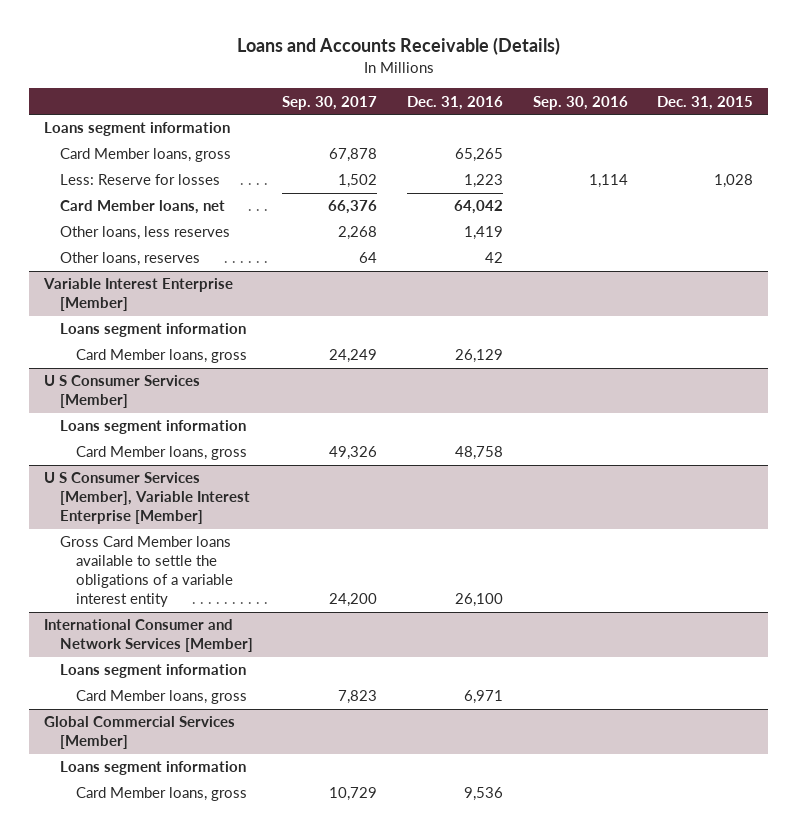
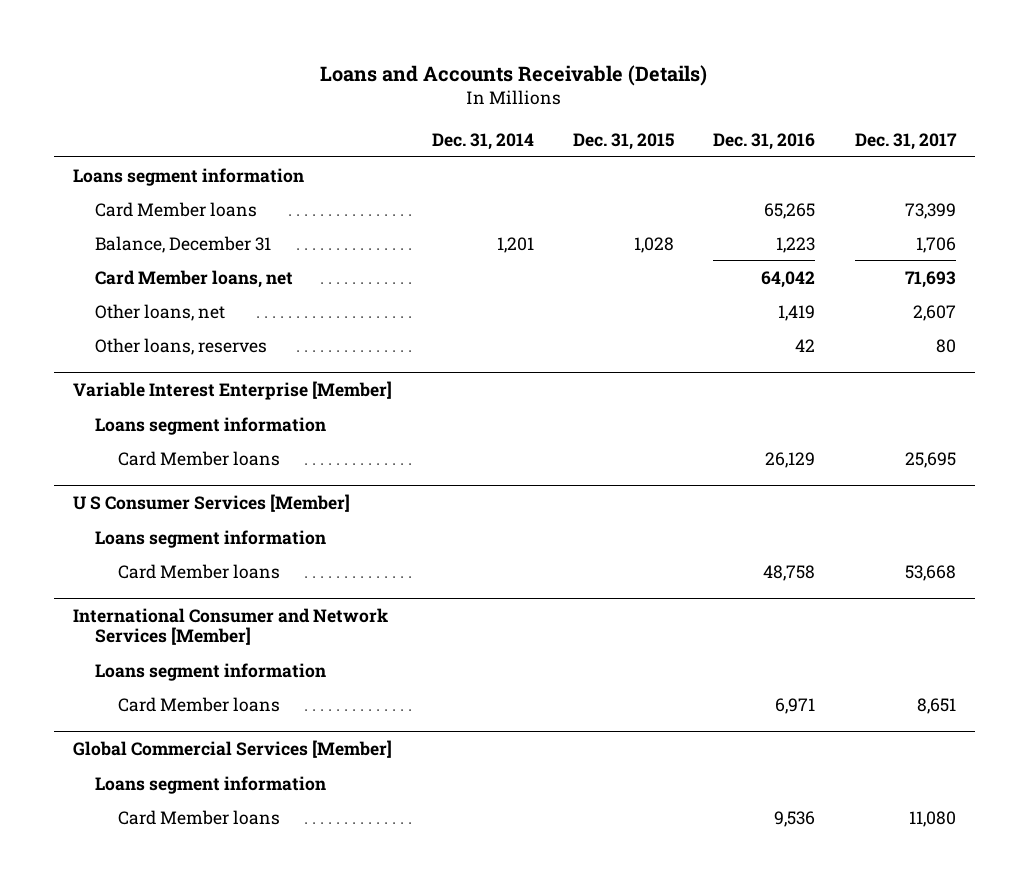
- | Sep. 30, 2017 | Dec. 31, 2016 | Sep. 30, 2016 | Dec. 31, 2015
+ | Dec. 31, 2014 | Dec. 31, 2015 | Dec. 31, 2016 | Dec. 31, 2017
- Card Member loans, gross | 67,878 | 65,265 | |
- Less: Reserve for losses | 1,502 | 1,223 | 1,114 | 1,028
+ Card Member loans | | | 65,265 | 73,399
+ Balance, December 31 | 1,201 | 1,028 | 1,223 | 1,706
- Other loans, less reserves | 2,268 | 1,419 | |
+ Other loans, net | | | 1,419 | 2,607
@ Variable Interest Enterprise [Member]
- Card Member loans, gross | 24,249 | 26,129 | |
+ Card Member loans | | | 26,129 | 25,695
@ U S Consumer Services [Member]
- Card Member loans, gross | 49,326 | 48,758 | |
- U S Consumer Services [Member], Variable Interest Enterprise [Member]
- Gross Card Member loans available to settle the obligations of a variable interest entity | 24,200 | 26,100 | |
@ U S Consumer Services [Member]
+ Card Member loans | | | 48,758 | 53,668
@ International Consumer and Network Services [Member]
- Card Member loans, gross | 7,823 | 6,971 | |
+ Card Member loans | | | 6,971 | 8,651
@ Global Commercial Services [Member]
- Card Member loans, gross | 10,729 | 9,536 | |
+ Card Member loans | | | 9,536 | 11,080

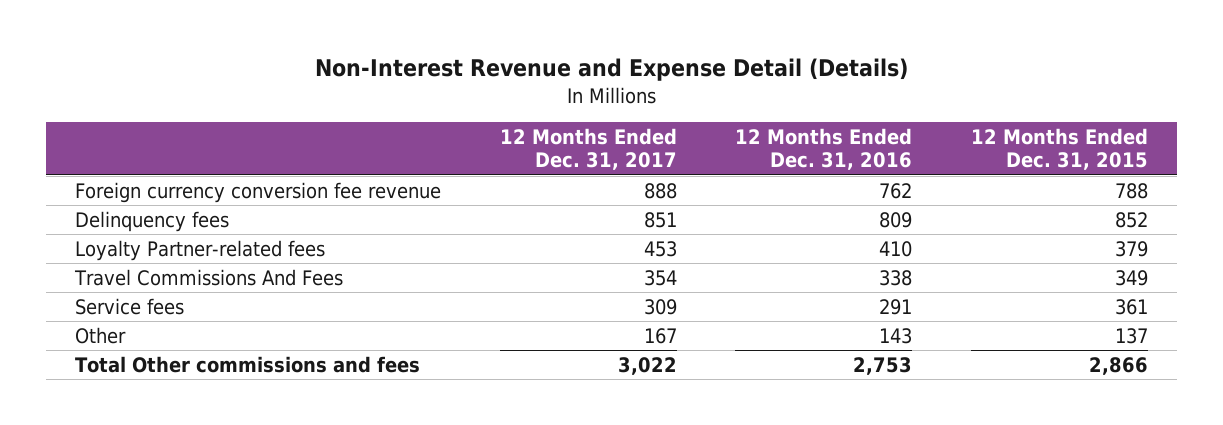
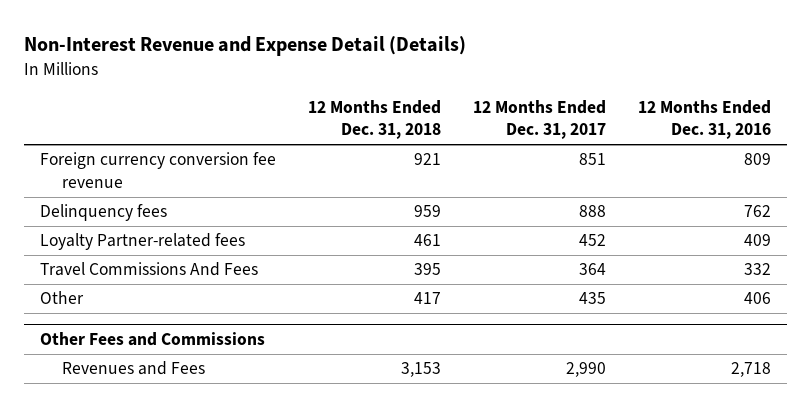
- | 12 Months Ended Dec. 31, 2017 | 12 Months Ended Dec. 31, 2016 | 12 Months Ended Dec. 31, 2015
+ | 12 Months Ended Dec. 31, 2018 | 12 Months Ended Dec. 31, 2017 | 12 Months Ended Dec. 31, 2016
- Foreign currency conversion fee revenue | 888 | 762 | 788
- Delinquency fees | 851 | 809 | 852
- Loyalty Partner-related fees | 453 | 410 | 379
- Travel Commissions And Fees | 354 | 338 | 349
- Service fees | 309 | 291 | 361
- Other | 167 | 143 | 137
- Total Other commissions and fees | 3,022 | 2,753 | 2,866
+ Foreign currency conversion fee revenue | 921 | 851 | 809
+ Delinquency fees | 959 | 888 | 762
+ Loyalty Partner-related fees | 461 | 452 | 409
+ Travel Commissions And Fees | 395 | 364 | 332
+ Other | 417 | 435 | 406
+ Other Fees and Commissions
+ Revenues and Fees | 3,153 | 2,990 | 2,718

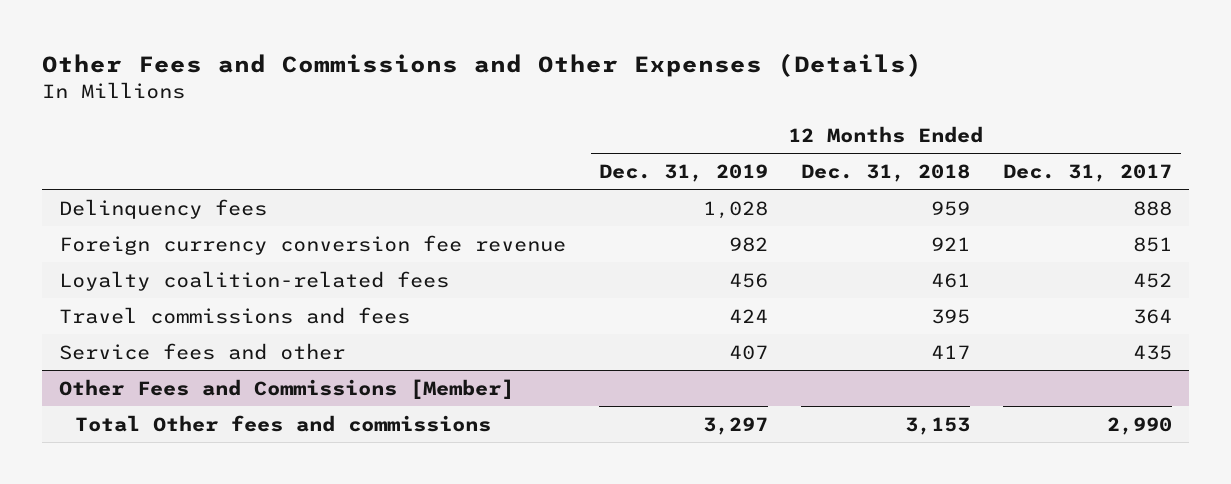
- Non-Interest Revenue and Expense Detail (Details)
+ Other Fees and Commissions and Other Expenses (Details)
- | 12 Months Ended Dec. 31, 2018 | 12 Months Ended Dec. 31, 2017 | 12 Months Ended Dec. 31, 2016
+ | 12 Months Ended Dec. 31, 2019 | 12 Months Ended Dec. 31, 2018 | 12 Months Ended Dec. 31, 2017
- Loyalty Partner-related fees | 461 | 452 | 409
- Travel Commissions And Fees | 395 | 364 | 332
- Other | 417 | 435 | 406
- Other Fees and Commissions
- Revenues and Fees | 3,153 | 2,990 | 2,718
moved down: Foreign currency conversion fee revenue | 982 | 921 | 851
+ Loyalty coalition-related fees | 456 | 461 | 452
+ Travel commissions and fees | 424 | 395 | 364
+ Service fees and other | 407 | 417 | 435
+ Other Fees and Commissions [Member]
+ Total Other fees and commissions | 3,297 | 3,153 | 2,990

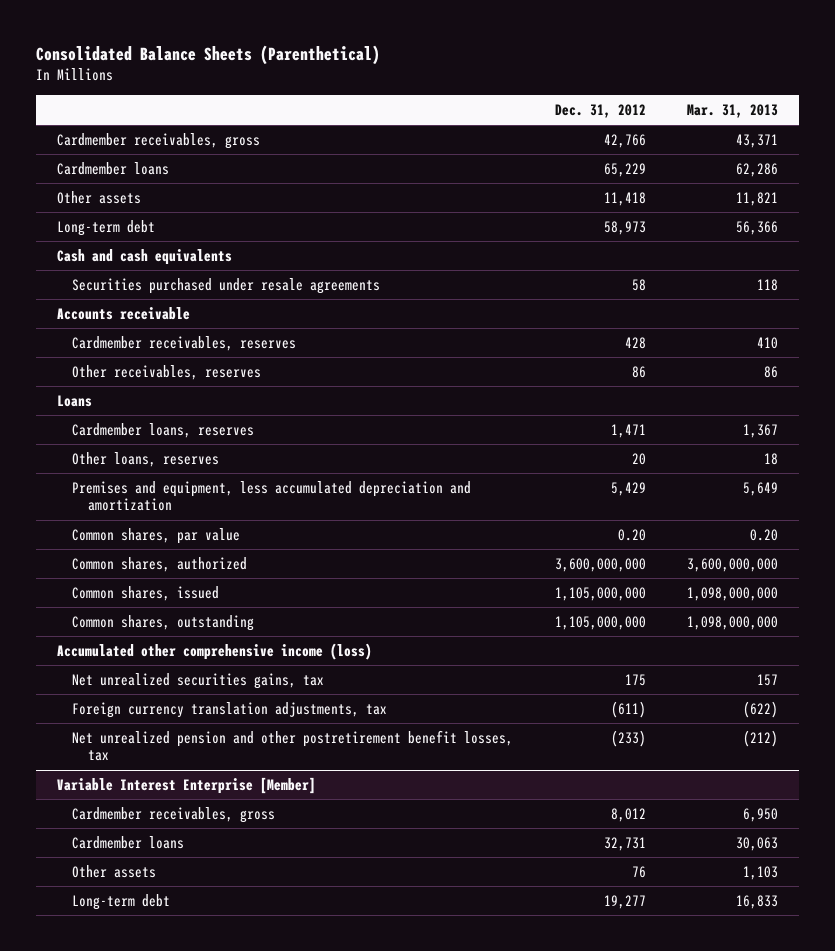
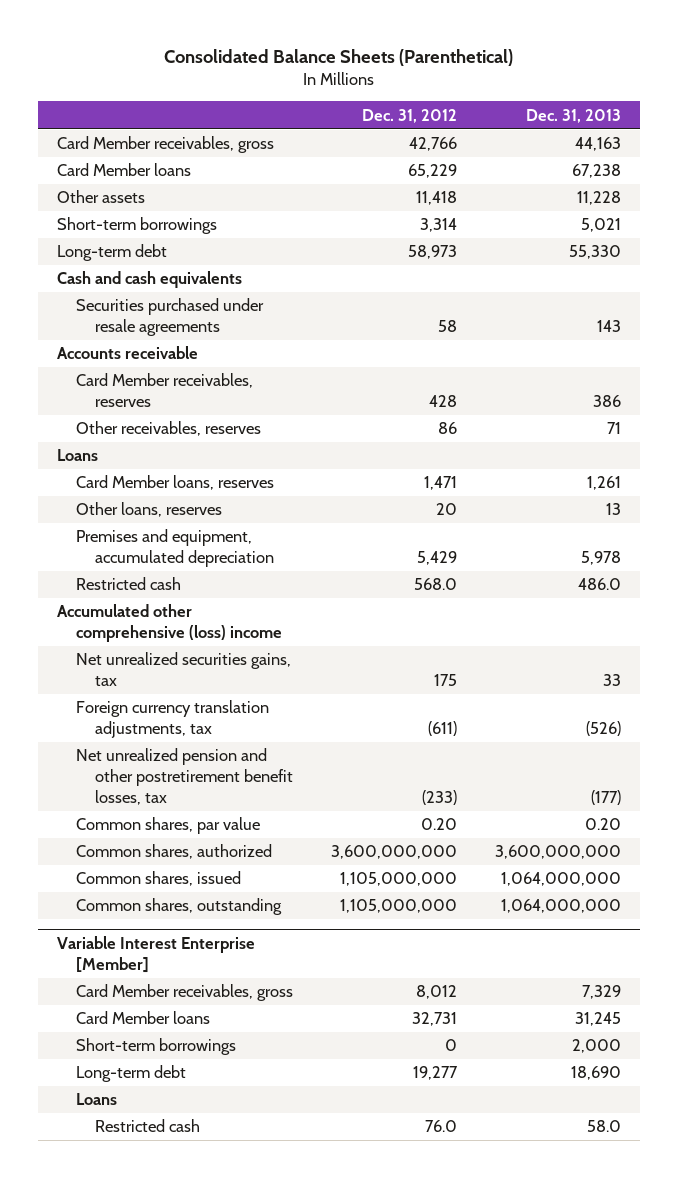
- | Dec. 31, 2012 | Mar. 31, 2013
+ | Dec. 31, 2012 | Dec. 31, 2013
- Cardmember receivables, gross | 42,766 | 43,371
- Cardmember loans | 65,229 | 62,286
+ Card Member receivables, gross | 42,766 | 44,163
+ Card Member loans | 65,229 | 67,238
+ Short-term borrowings | 3,314 | 5,021
- Cardmember receivables, reserves | 428 | 410
+ Card Member receivables, reserves | 428 | 386
- Cardmember loans, reserves | 1,471 | 1,367
+ Card Member loans, reserves | 1,471 | 1,261
- Premises and equipment, less accumulated depreciation and amortization | 5,429 | 5,649
+ Premises and equipment, accumulated depreciation | 5,429 | 5,978
+ Restricted cash | 568.0 | 486.0
+ Accumulated other comprehensive (loss) income
moved up: Net unrealized securities gains, tax | 175 | 33
moved up: Foreign currency translation adjustments, tax | (611) | (526)
moved up: Net unrealized pension and other postretirement benefit losses, tax | (233) | (177)
- Accumulated other comprehensive income (loss)
@ Variable Interest Enterprise [Member]
- Cardmember receivables, gross | 8,012 | 6,950
- Cardmember loans | 32,731 | 30,063
- Other assets | 76 | 1,103
+ Card Member receivables, gross | 8,012 | 7,329
+ Card Member loans | 32,731 | 31,245
+ Short-term borrowings | 0 | 2,000
+ Loans
+ Restricted cash | 76.0 | 58.0

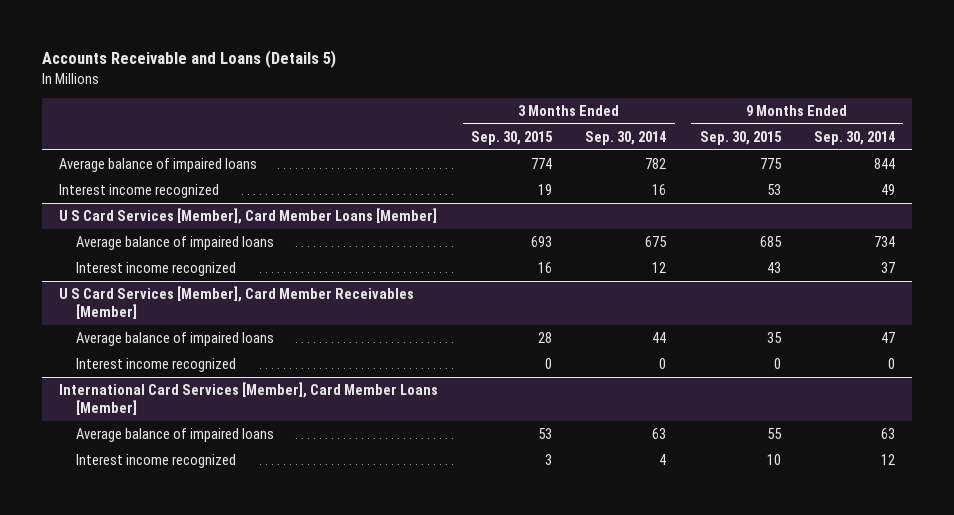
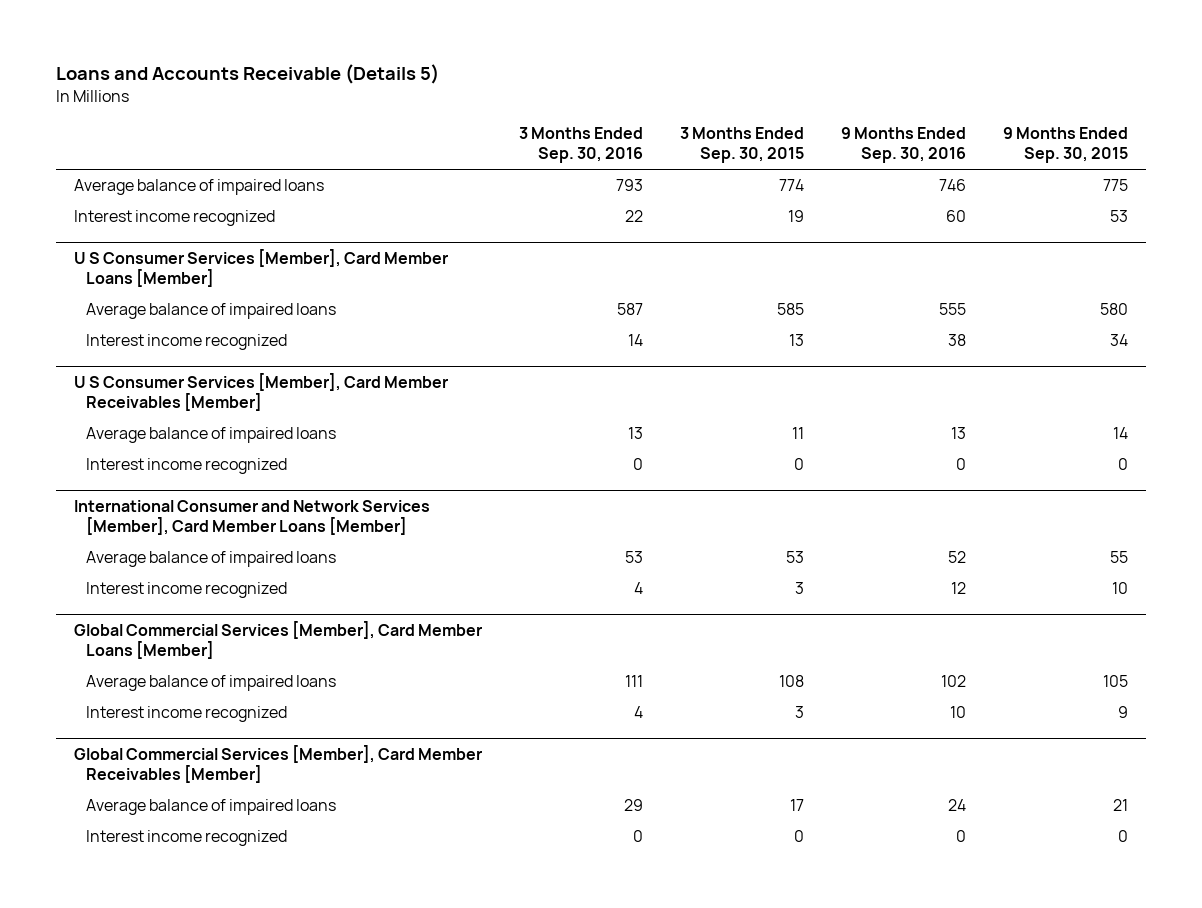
- Accounts Receivable and Loans (Details 5)
+ Loans and Accounts Receivable (Details 5)
- | 3 Months Ended Sep. 30, 2015 | 3 Months Ended Sep. 30, 2014 | 9 Months Ended Sep. 30, 2015 | 9 Months Ended Sep. 30, 2014
+ | 3 Months Ended Sep. 30, 2016 | 3 Months Ended Sep. 30, 2015 | 9 Months Ended Sep. 30, 2016 | 9 Months Ended Sep. 30, 2015
- U S Card Services [Member], Card Member Loans [Member]
- Average balance of impaired loans | 693 | 675 | 685 | 734
- Interest income recognized | 16 | 12 | 43 | 37
- U S Card Services [Member], Card Member Receivables [Member]
- Average balance of impaired loans | 28 | 44 | 35 | 47
+ U S Consumer Services [Member], Card Member Loans [Member]
+ Average balance of impaired loans | 587 | 585 | 555 | 580
+ Interest income recognized | 14 | 13 | 38 | 34
+ U S Consumer Services [Member], Card Member Receivables [Member]
+ Average balance of impaired loans | 13 | 11 | 13 | 14
- International Card Services [Member], Card Member Loans [Member]
+ International Consumer and Network Services [Member], Card Member Loans [Member]
+ Global Commercial Services [Member], Card Member Loans [Member]
+ Average balance of impaired loans | 111 | 108 | 102 | 105
+ Interest income recognized | 4 | 3 | 10 | 9
+ Global Commercial Services [Member], Card Member Receivables [Member]
+ Average balance of impaired loans | 29 | 17 | 24 | 21
+ Interest income recognized | 0 | 0 | 0 | 0

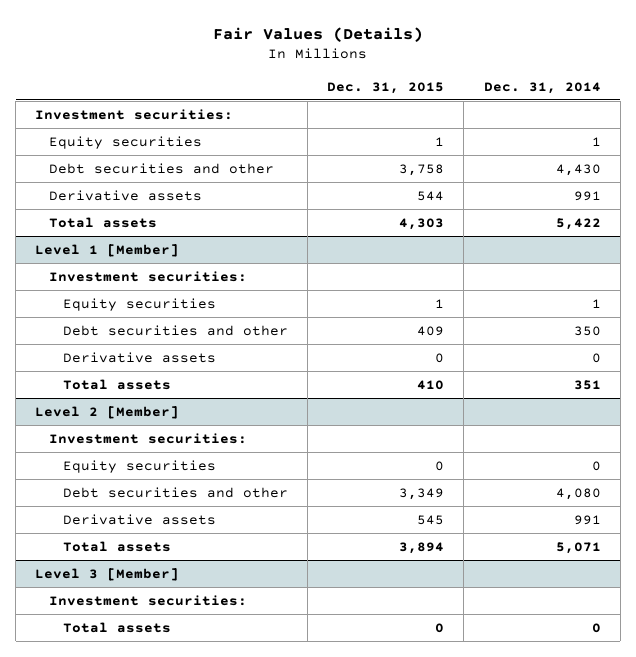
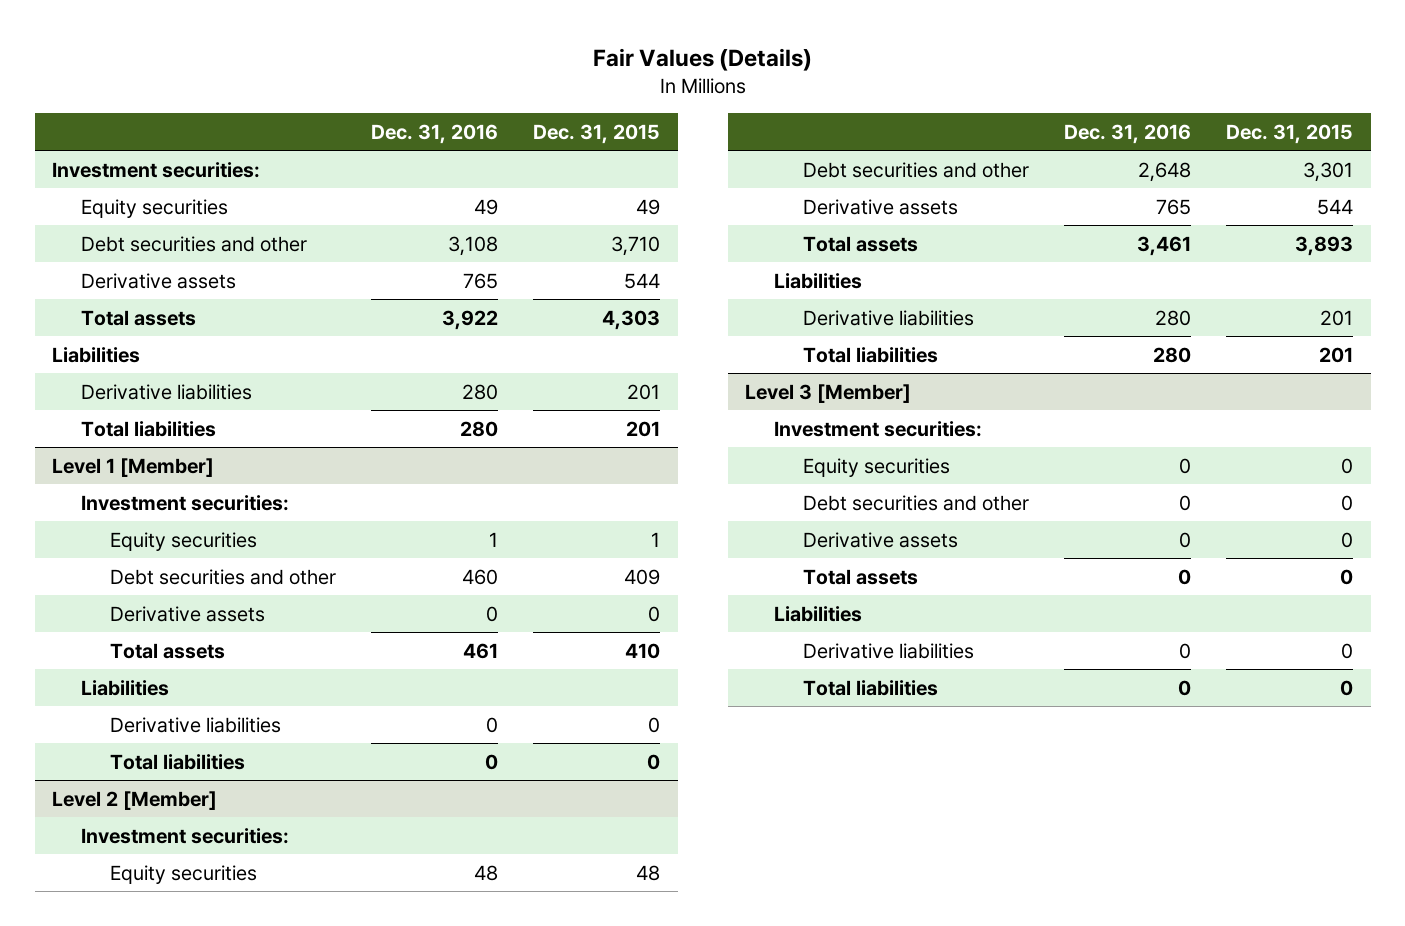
- | Dec. 31, 2015 | Dec. 31, 2014
+ | Dec. 31, 2016 | Dec. 31, 2015
- Equity securities | 1 | 1
- Debt securities and other | 3,758 | 4,430
+ Equity securities | 49 | 49
+ Debt securities and other | 3,108 | 3,710
+ Liabilities
+ Derivative liabilities | 280 | 201
+ Total liabilities | 280 | 201
@ Level 1 [Member]
+ Liabilities
+ Derivative liabilities | 0 | 0
+ Total liabilities | 0 | 0
@ Level 2 [Member]
- Equity securities | 0 | 0
- Debt securities and other | 3,349 | 4,080
- Derivative assets | 545 | 991
- Total assets | 3,894 | 5,071
+ Equity securities | 48 | 48
+ Debt securities and other | 2,648 | 3,301
+ Derivative assets | 765 | 544
+ Total assets | 3,461 | 3,893
+ Liabilities
+ Derivative liabilities | 280 | 201
+ Total liabilities | 280 | 201
@ Level 3 [Member]
+ Equity securities | 0 | 0
+ Debt securities and other | 0 | 0
+ Derivative assets | 0 | 0
+ Liabilities
+ Derivative liabilities | 0 | 0
+ Total liabilities | 0 | 0

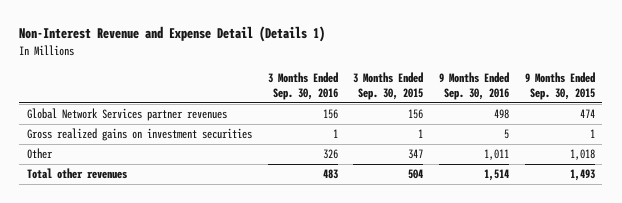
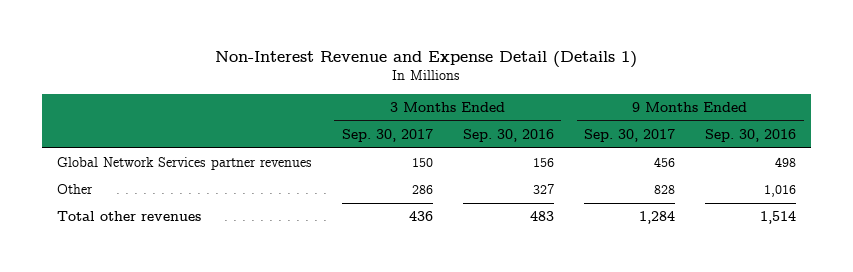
- | 3 Months Ended Sep. 30, 2016 | 3 Months Ended Sep. 30, 2015 | 9 Months Ended Sep. 30, 2016 | 9 Months Ended Sep. 30, 2015
+ | 3 Months Ended Sep. 30, 2017 | 3 Months Ended Sep. 30, 2016 | 9 Months Ended Sep. 30, 2017 | 9 Months Ended Sep. 30, 2016
- Gross realized gains on investment securities | 1 | 1 | 5 | 1
- Other | 326 | 347 | 1,011 | 1,018
+ Other | 286 | 327 | 828 | 1,016

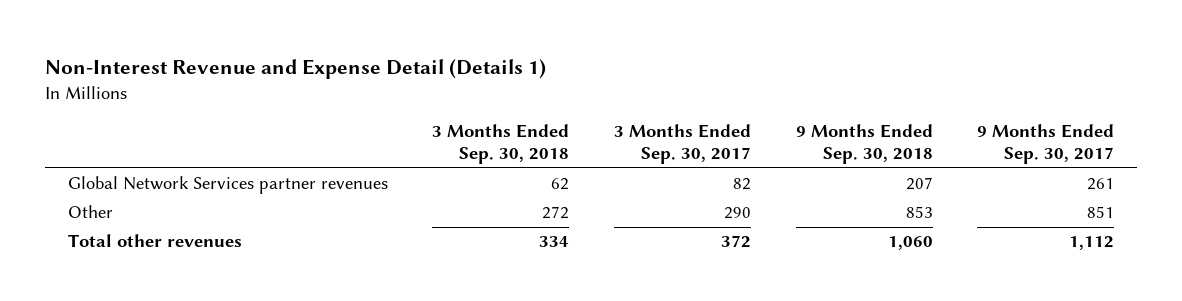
- | 3 Months Ended Sep. 30, 2017 | 3 Months Ended Sep. 30, 2016 | 9 Months Ended Sep. 30, 2017 | 9 Months Ended Sep. 30, 2016
+ | 3 Months Ended Sep. 30, 2018 | 3 Months Ended Sep. 30, 2017 | 9 Months Ended Sep. 30, 2018 | 9 Months Ended Sep. 30, 2017
- Global Network Services partner revenues | 150 | 156 | 456 | 498
- Other | 286 | 327 | 828 | 1,016
- Total other revenues | 436 | 483 | 1,284 | 1,514
+ Global Network Services partner revenues | 62 | 82 | 207 | 261
+ Other | 272 | 290 | 853 | 851
+ Total other revenues | 334 | 372 | 1,060 | 1,112

